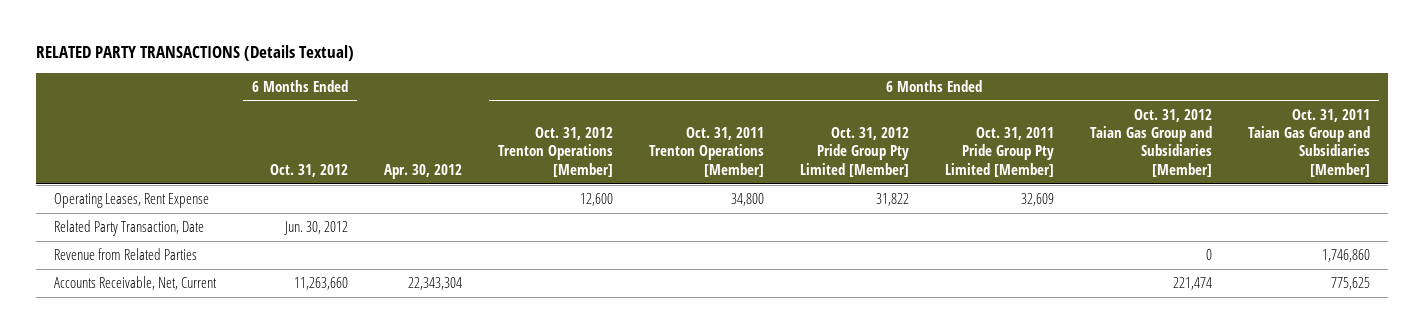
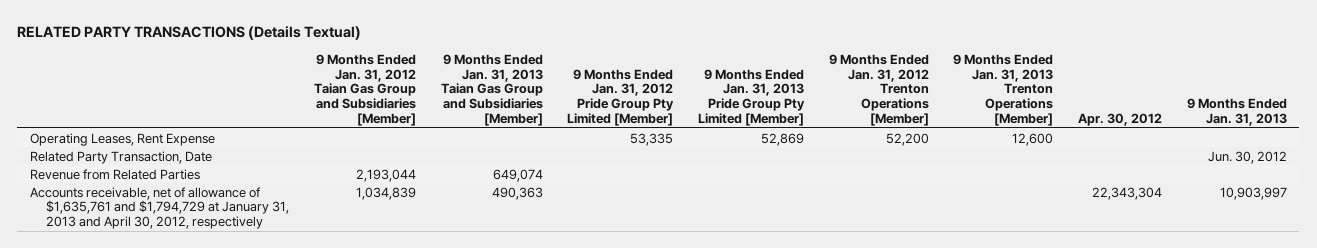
- | 6 Months Ended Oct. 31, 2012 | Apr. 30, 2012 | 6 Months Ended Oct. 31, 2012 Trenton Operations [Member] | 6 Months Ended Oct. 31, 2011 Trenton Operations [Member] | 6 Months Ended Oct. 31, 2012 Pride Group Pty Limited [Member] | 6 Months Ended Oct. 31, 2011 Pride Group Pty Limited [Member] | 6 Months Ended Oct. 31, 2012 Taian Gas Group and Subsidiaries [Member] | 6 Months Ended Oct. 31, 2011 Taian Gas Group and Subsidiaries [Member]
+ | 9 Months Ended Jan. 31, 2012 Taian Gas Group and Subsidiaries [Member] | 9 Months Ended Jan. 31, 2013 Taian Gas Group and Subsidiaries [Member] | 9 Months Ended Jan. 31, 2012 Pride Group Pty Limited [Member] | 9 Months Ended Jan. 31, 2013 Pride Group Pty Limited [Member] | 9 Months Ended Jan. 31, 2012 Trenton Operations [Member] | 9 Months Ended Jan. 31, 2013 Trenton Operations [Member] | Apr. 30, 2012 | 9 Months Ended Jan. 31, 2013
- Accounts Receivable, Net, Current | 11,263,660 | 22,343,304 | | | | | 221,474 | 775,625
+ Accounts receivable, net of allowance of $1,635,761 and $1,794,729 at January 31, 2013 and April 30, 2012, respectively | 1,034,839 | 490,363 | | | | | 22,343,304 | 10,903,997

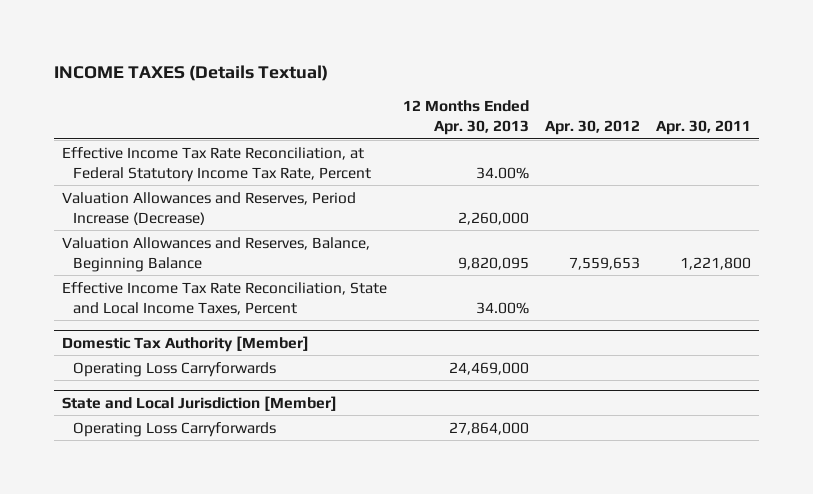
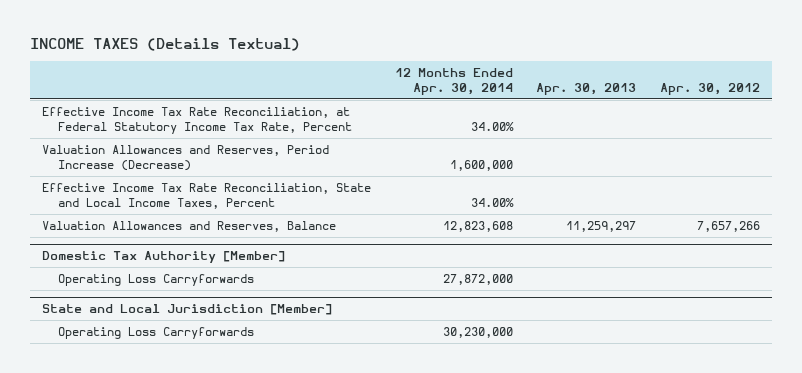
- | 12 Months Ended Apr. 30, 2013 | Apr. 30, 2012 | Apr. 30, 2011
+ | 12 Months Ended Apr. 30, 2014 | Apr. 30, 2013 | Apr. 30, 2012
- Valuation Allowances and Reserves, Balance, Beginning Balance | 9,820,095 | 7,559,653 | 1,221,800
+ Valuation Allowances and Reserves, Balance | 12,823,608 | 11,259,297 | 7,657,266

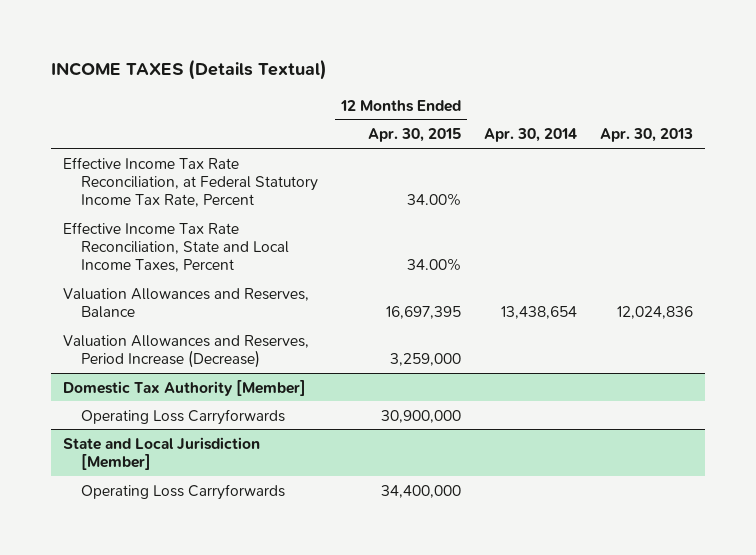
- | 12 Months Ended Apr. 30, 2014 | Apr. 30, 2013 | Apr. 30, 2012
+ | 12 Months Ended Apr. 30, 2015 | Apr. 30, 2014 | Apr. 30, 2013
- Valuation Allowances and Reserves, Balance | 12,823,608 | 11,259,297 | 7,657,266
+ Valuation Allowances and Reserves, Balance | 16,697,395 | 13,438,654 | 12,024,836
moved down: Valuation Allowances and Reserves, Period Increase (Decrease) | 3,259,000 | |

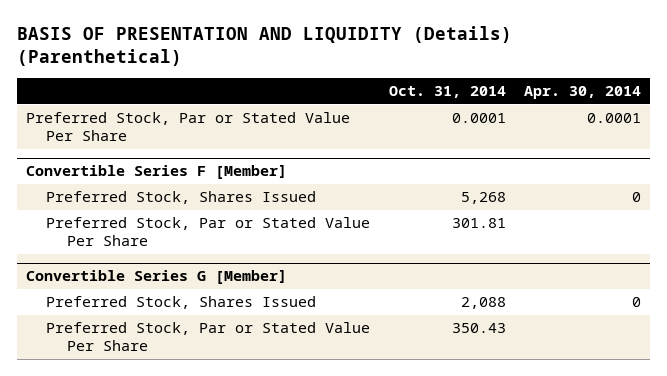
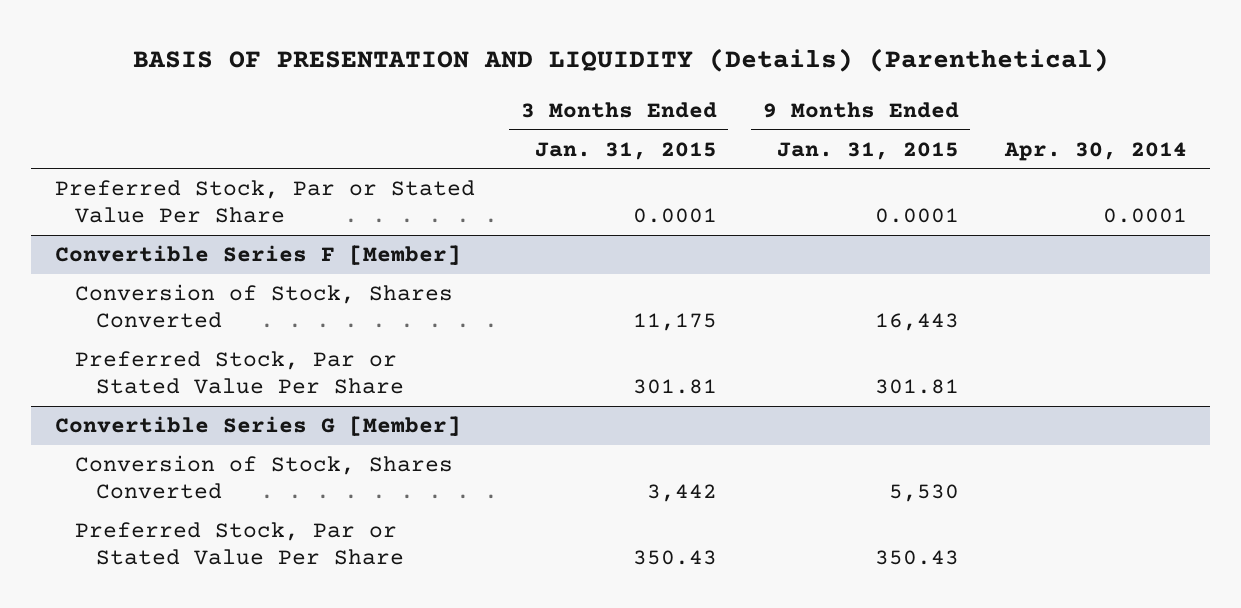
- | Oct. 31, 2014 | Apr. 30, 2014
+ | 3 Months Ended Jan. 31, 2015 | 9 Months Ended Jan. 31, 2015 | Apr. 30, 2014
@ Convertible Series F [Member]
- Preferred Stock, Shares Issued | 5,268 | 0
+ Conversion of Stock, Shares Converted | 11,175 | 16,443 |
@ Convertible Series G [Member]
- Preferred Stock, Shares Issued | 2,088 | 0
+ Conversion of Stock, Shares Converted | 3,442 | 5,530 |

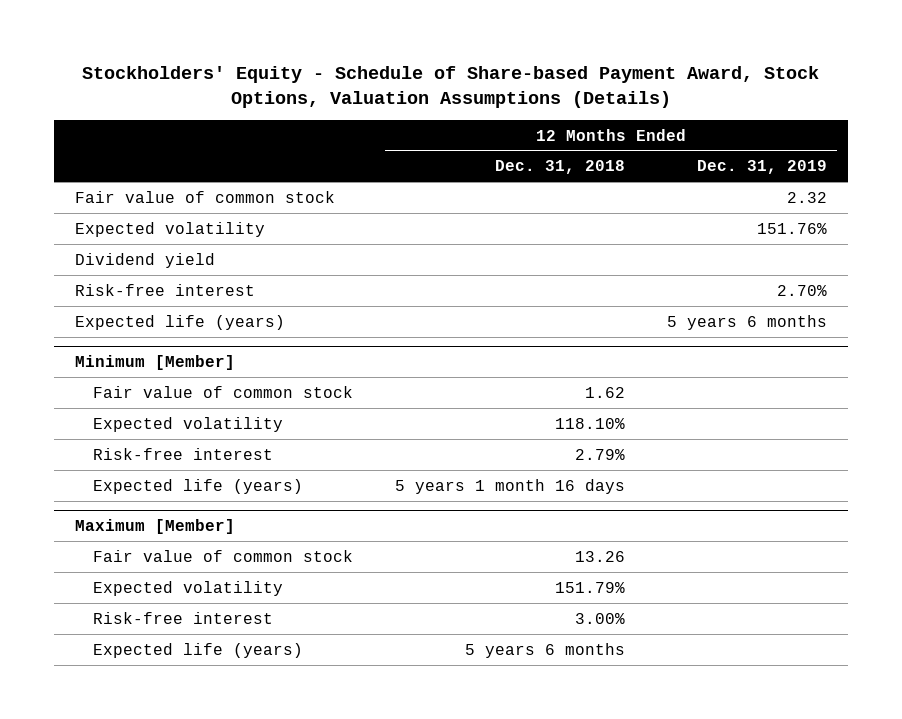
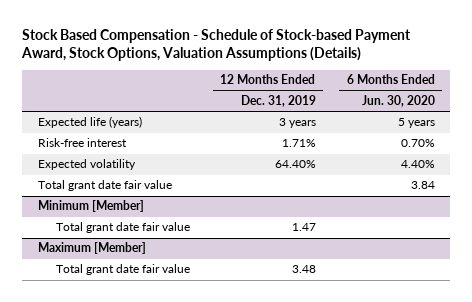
- Stockholders' Equity - Schedule of Share-based Payment Award, Stock Options, Valuation Assumptions (Details)
+ Stock Based Compensation - Schedule of Stock-based Payment Award, Stock Options, Valuation Assumptions (Details)
- | 12 Months Ended Dec. 31, 2018 | 12 Months Ended Dec. 31, 2019
+ | 12 Months Ended Dec. 31, 2019 | 6 Months Ended Jun. 30, 2020
- Fair value of common stock | | 2.32
- Expected volatility | | 151.76%
- Dividend yield
- Risk-free interest | | 2.70%
- Expected life (years) | | 5 years 6 months
+ Expected life (years) | 3 years | 5 years
+ Risk-free interest | 1.71% | 0.70%
+ Expected volatility | 64.40% | 4.40%
+ Total grant date fair value | | 3.84
@ Minimum [Member]
- Fair value of common stock | 1.62 |
- Expected volatility | 118.10% |
- Risk-free interest | 2.79% |
- Expected life (years) | 5 years 1 month 16 days |
+ Total grant date fair value | 1.47 |
@ Maximum [Member]
- Fair value of common stock | 13.26 |
- Expected volatility | 151.79% |
- Risk-free interest | 3.00% |
- Expected life (years) | 5 years 6 months |
+ Total grant date fair value | 3.48 |

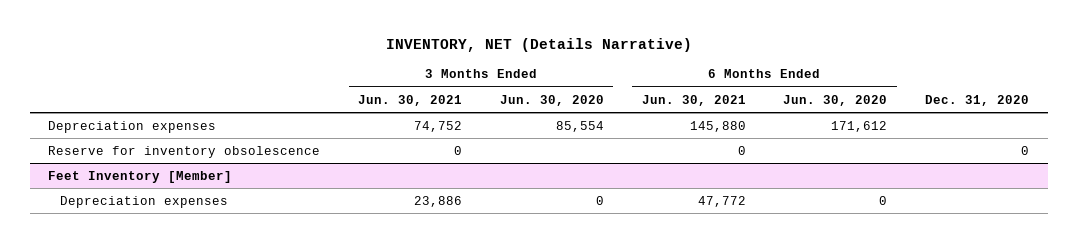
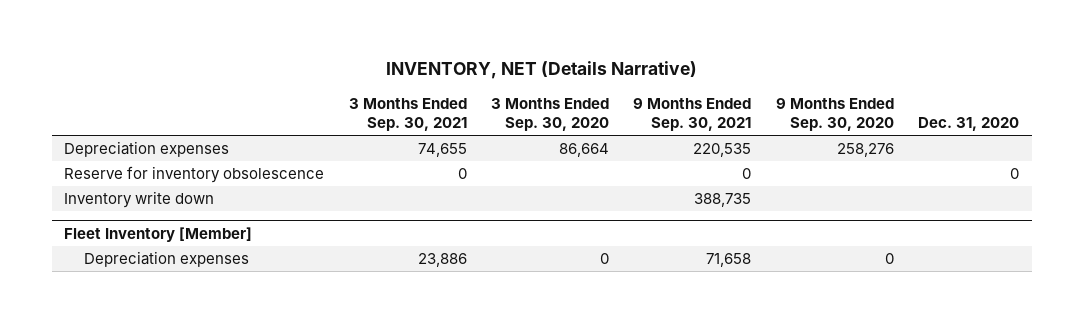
- | 3 Months Ended Jun. 30, 2021 | 3 Months Ended Jun. 30, 2020 | 6 Months Ended Jun. 30, 2021 | 6 Months Ended Jun. 30, 2020 | Dec. 31, 2020
+ | 3 Months Ended Sep. 30, 2021 | 3 Months Ended Sep. 30, 2020 | 9 Months Ended Sep. 30, 2021 | 9 Months Ended Sep. 30, 2020 | Dec. 31, 2020
- Feet Inventory [Member]
+ Inventory write down | | | 388,735 | |
+ Fleet Inventory [Member]

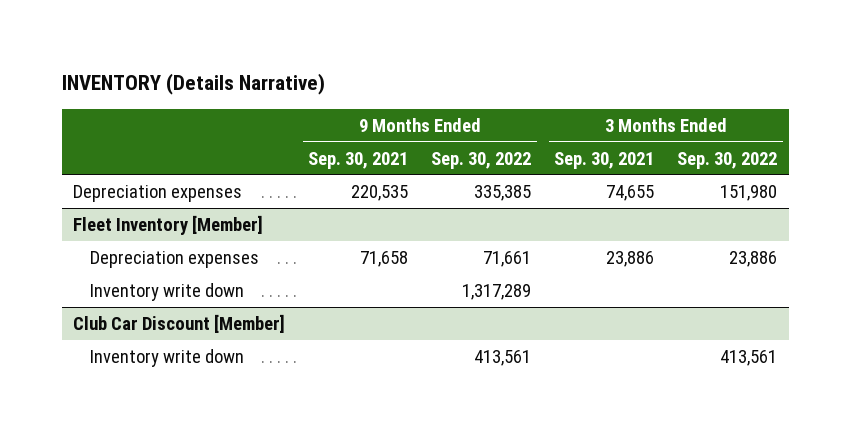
- INVENTORY, NET (Details Narrative)
+ INVENTORY (Details Narrative)
- | 3 Months Ended Sep. 30, 2021 | 3 Months Ended Sep. 30, 2020 | 9 Months Ended Sep. 30, 2021 | 9 Months Ended Sep. 30, 2020 | Dec. 31, 2020
+ | 9 Months Ended Sep. 30, 2021 | 9 Months Ended Sep. 30, 2022 | 3 Months Ended Sep. 30, 2021 | 3 Months Ended Sep. 30, 2022
- Reserve for inventory obsolescence | 0 | | 0 | | 0
- Inventory write down | | | 388,735 | |
@ Fleet Inventory [Member]
+ Inventory write down | | 1,317,289 | |
+ Club Car Discount [Member]
+ Inventory write down | | 413,561 | | 413,561

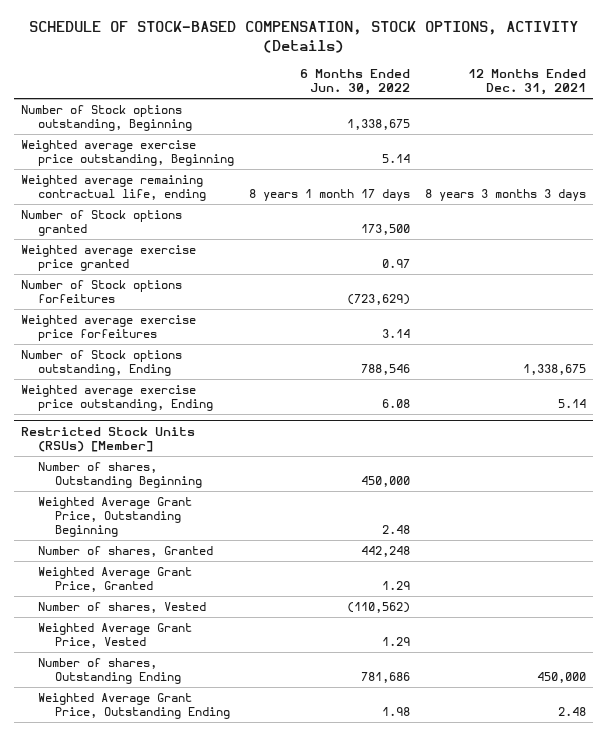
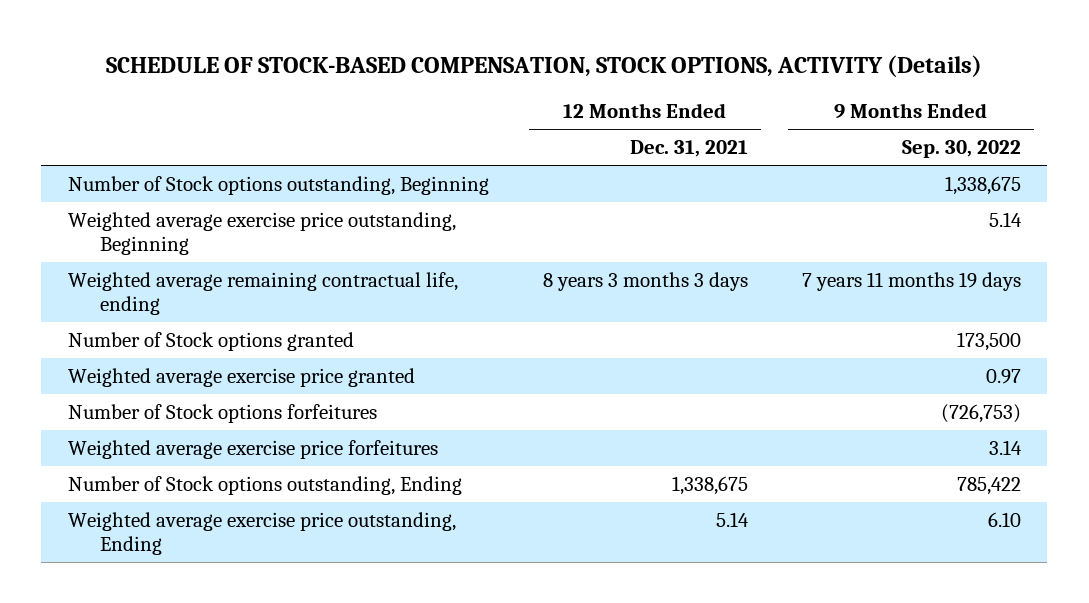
- | 6 Months Ended Jun. 30, 2022 | 12 Months Ended Dec. 31, 2021
+ | 12 Months Ended Dec. 31, 2021 | 9 Months Ended Sep. 30, 2022
- Restricted Stock Units (RSUs) [Member]
- Number of shares, Outstanding Beginning | 450,000 |
- Weighted Average Grant Price, Outstanding Beginning | 2.48 |
- Number of shares, Granted | 442,248 |
- Weighted Average Grant Price, Granted | 1.29 |
- Number of shares, Vested | (110,562) |
- Weighted Average Grant Price, Vested | 1.29 |
- Number of shares, Outstanding Ending | 781,686 | 450,000
- Weighted Average Grant Price, Outstanding Ending | 1.98 | 2.48

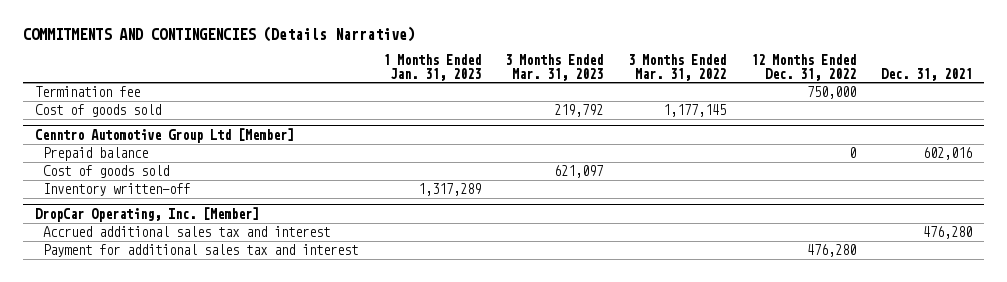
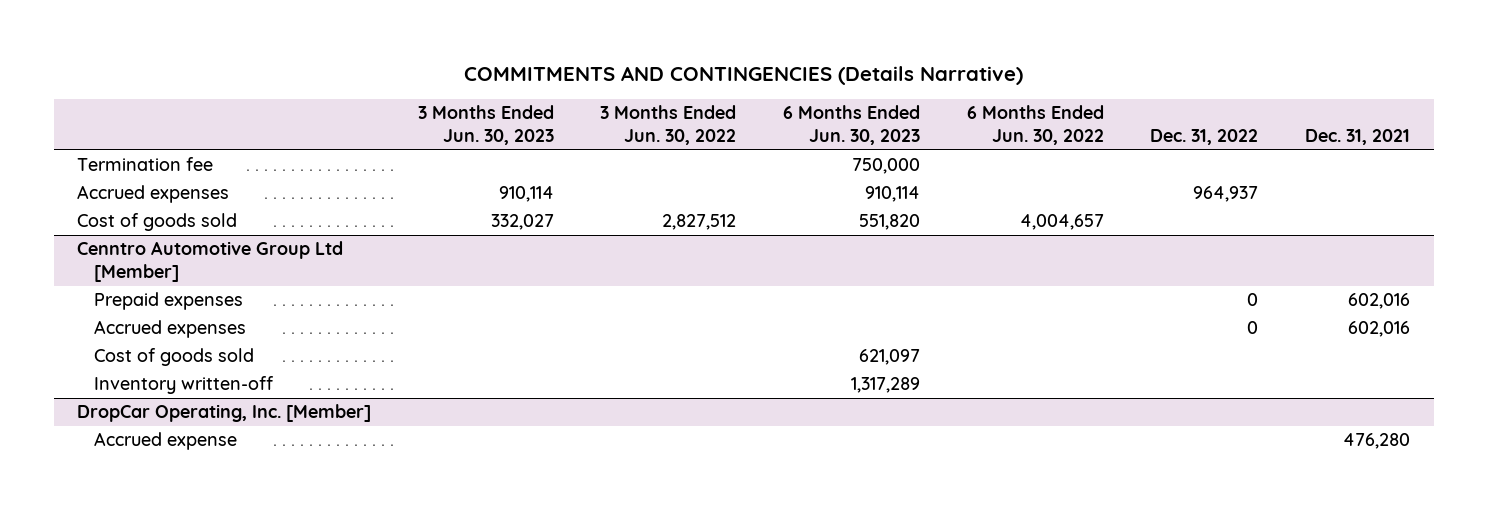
- | 1 Months Ended Jan. 31, 2023 | 3 Months Ended Mar. 31, 2023 | 3 Months Ended Mar. 31, 2022 | 12 Months Ended Dec. 31, 2022 | Dec. 31, 2021
+ | 3 Months Ended Jun. 30, 2023 | 3 Months Ended Jun. 30, 2022 | 6 Months Ended Jun. 30, 2023 | 6 Months Ended Jun. 30, 2022 | Dec. 31, 2022 | Dec. 31, 2021
+ Accrued expenses | 910,114 | | 910,114 | | 964,937 |
@ Cenntro Automotive Group Ltd [Member]
- Prepaid balance | | | | 0 | 602,016
+ Prepaid expenses | | | | | 0 | 602,016
+ Accrued expenses | | | | | 0 | 602,016
@ DropCar Operating, Inc. [Member]
- Accrued additional sales tax and interest | | | | | 476,280
- Payment for additional sales tax and interest | | | | 476,280 |
+ Accrued expense | | | | | | 476,280

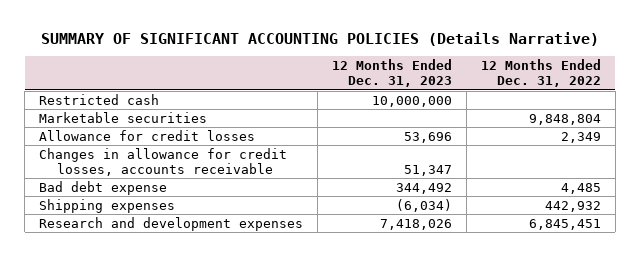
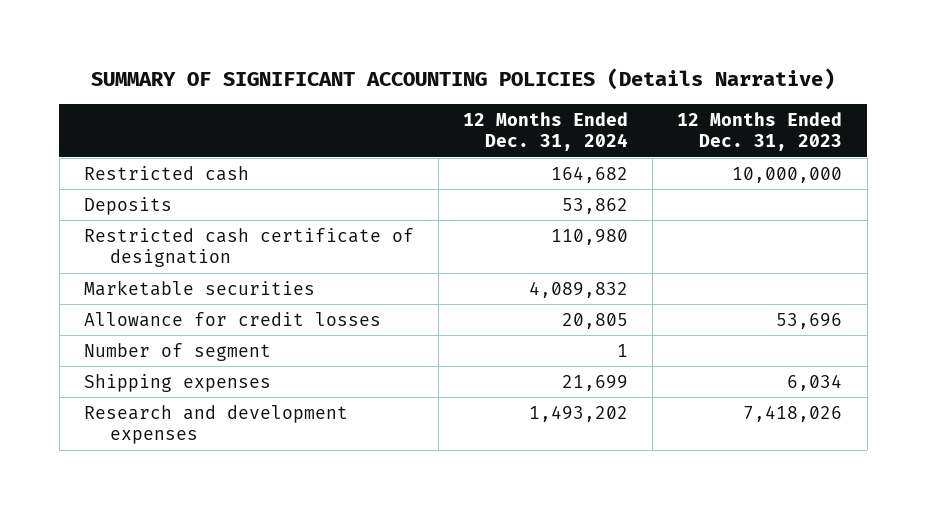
- | 12 Months Ended Dec. 31, 2023 | 12 Months Ended Dec. 31, 2022
+ | 12 Months Ended Dec. 31, 2024 | 12 Months Ended Dec. 31, 2023
+ Deposits | 53,862 |
+ Restricted cash certificate of designation | 110,980 |
- Changes in allowance for credit losses, accounts receivable | 51,347 |
- Bad debt expense | 344,492 | 4,485
- Shipping expenses | (6,034) | 442,932
+ Number of segment | 1 |
+ Shipping expenses | 21,699 | 6,034

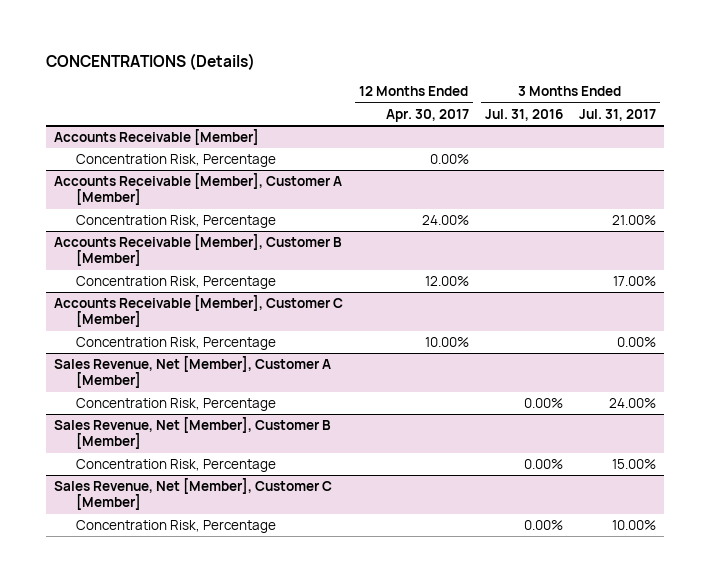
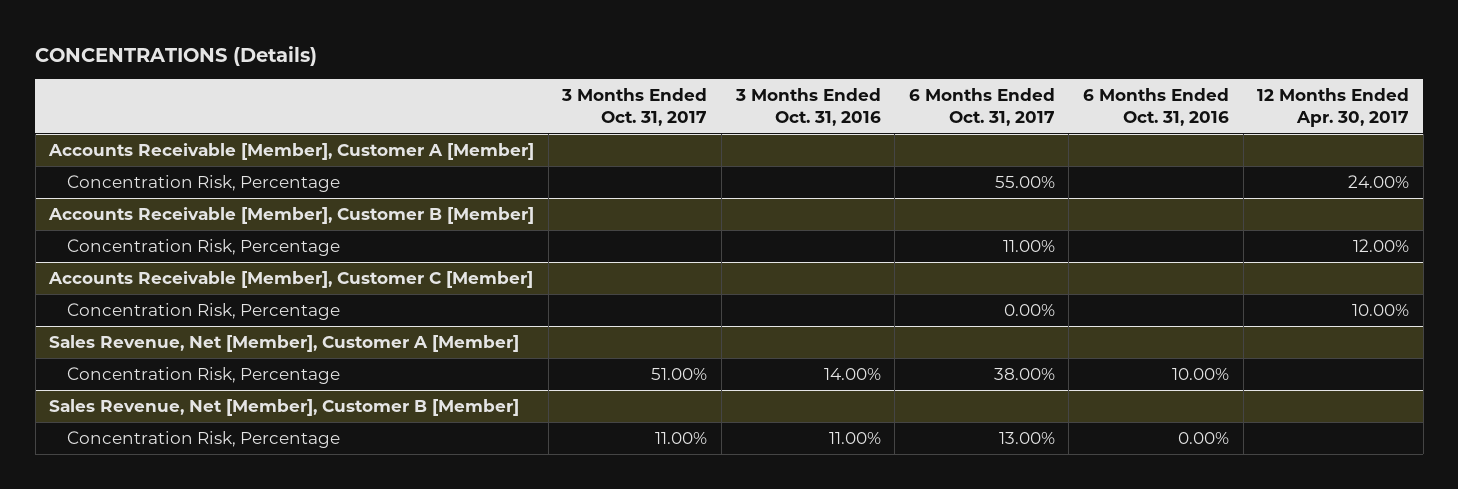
- | 12 Months Ended Apr. 30, 2017 | 3 Months Ended Jul. 31, 2016 | 3 Months Ended Jul. 31, 2017
+ | 3 Months Ended Oct. 31, 2017 | 3 Months Ended Oct. 31, 2016 | 6 Months Ended Oct. 31, 2017 | 6 Months Ended Oct. 31, 2016 | 12 Months Ended Apr. 30, 2017
- Accounts Receivable [Member]
- Concentration Risk, Percentage | 0.00% | |
- Sales Revenue, Net [Member], Customer C [Member]
- Concentration Risk, Percentage | | 0.00% | 10.00%

